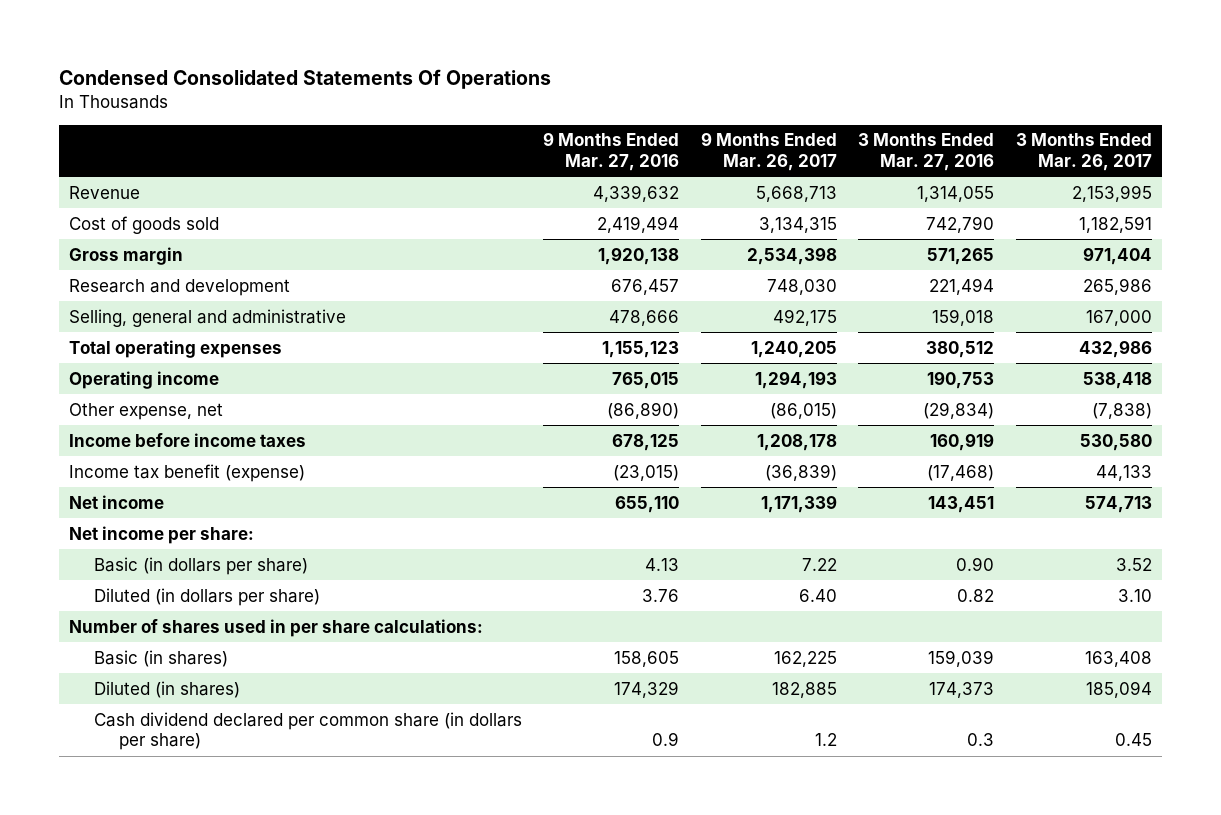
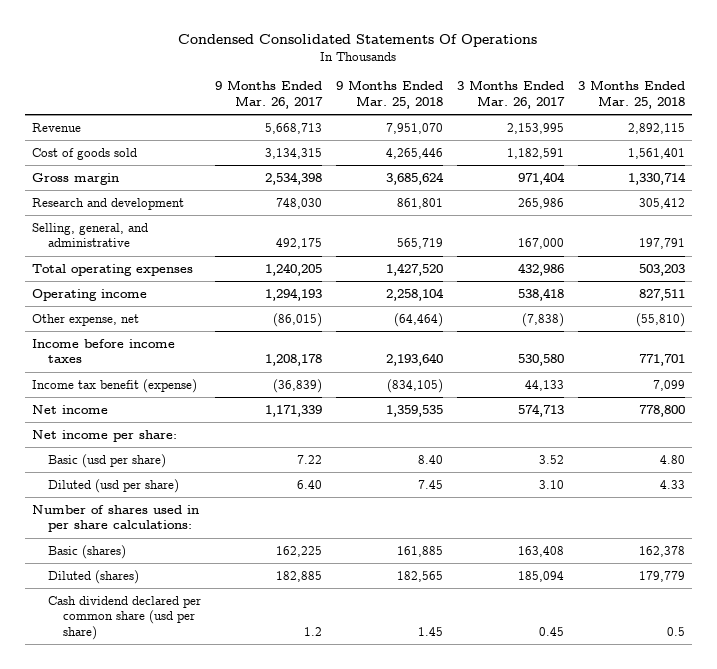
- | 9 Months Ended Mar. 27, 2016 | 9 Months Ended Mar. 26, 2017 | 3 Months Ended Mar. 27, 2016 | 3 Months Ended Mar. 26, 2017
+ | 9 Months Ended Mar. 26, 2017 | 9 Months Ended Mar. 25, 2018 | 3 Months Ended Mar. 26, 2017 | 3 Months Ended Mar. 25, 2018
- Selling, general and administrative | 478,666 | 492,175 | 159,018 | 167,000
+ Selling, general, and administrative | 492,175 | 565,719 | 167,000 | 197,791
- Basic (in dollars per share) | 4.13 | 7.22 | 0.90 | 3.52
- Diluted (in dollars per share) | 3.76 | 6.40 | 0.82 | 3.10
+ Basic (usd per share) | 7.22 | 8.40 | 3.52 | 4.80
+ Diluted (usd per share) | 6.40 | 7.45 | 3.10 | 4.33
- Basic (in shares) | 158,605 | 162,225 | 159,039 | 163,408
- Diluted (in shares) | 174,329 | 182,885 | 174,373 | 185,094
- Cash dividend declared per common share (in dollars per share) | 0.9 | 1.2 | 0.3 | 0.45
+ Basic (shares) | 162,225 | 161,885 | 163,408 | 162,378
+ Diluted (shares) | 182,885 | 182,565 | 185,094 | 179,779
+ Cash dividend declared per common share (usd per share) | 1.2 | 1.45 | 0.45 | 0.5

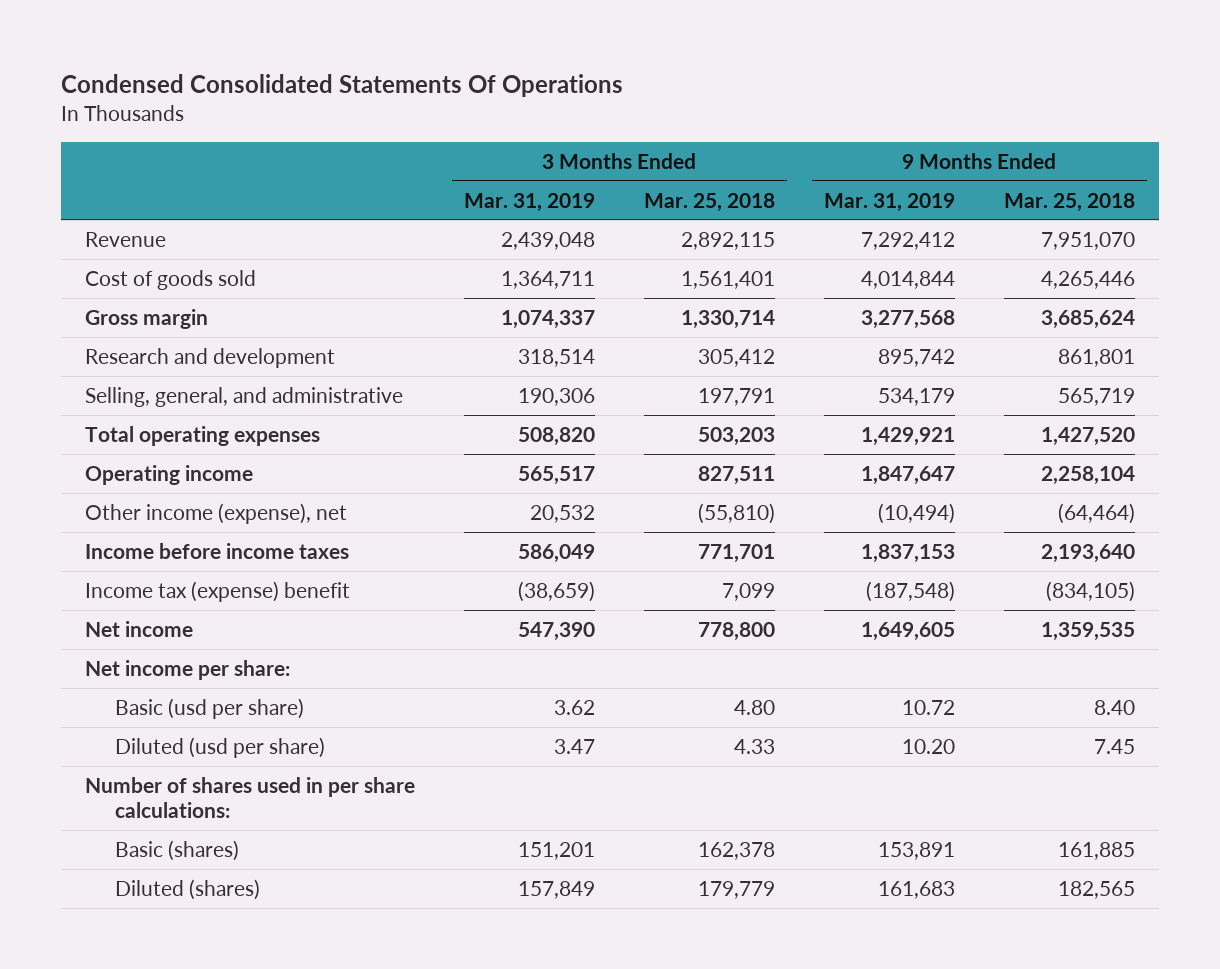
- | 9 Months Ended Mar. 26, 2017 | 9 Months Ended Mar. 25, 2018 | 3 Months Ended Mar. 26, 2017 | 3 Months Ended Mar. 25, 2018
+ | 3 Months Ended Mar. 31, 2019 | 3 Months Ended Mar. 25, 2018 | 9 Months Ended Mar. 31, 2019 | 9 Months Ended Mar. 25, 2018
- Other expense, net | (86,015) | (64,464) | (7,838) | (55,810)
+ Other income (expense), net | 20,532 | (55,810) | (10,494) | (64,464)
- Income tax benefit (expense) | (36,839) | (834,105) | 44,133 | 7,099
+ Income tax (expense) benefit | (38,659) | 7,099 | (187,548) | (834,105)
- Cash dividend declared per common share (usd per share) | 1.2 | 1.45 | 0.45 | 0.5

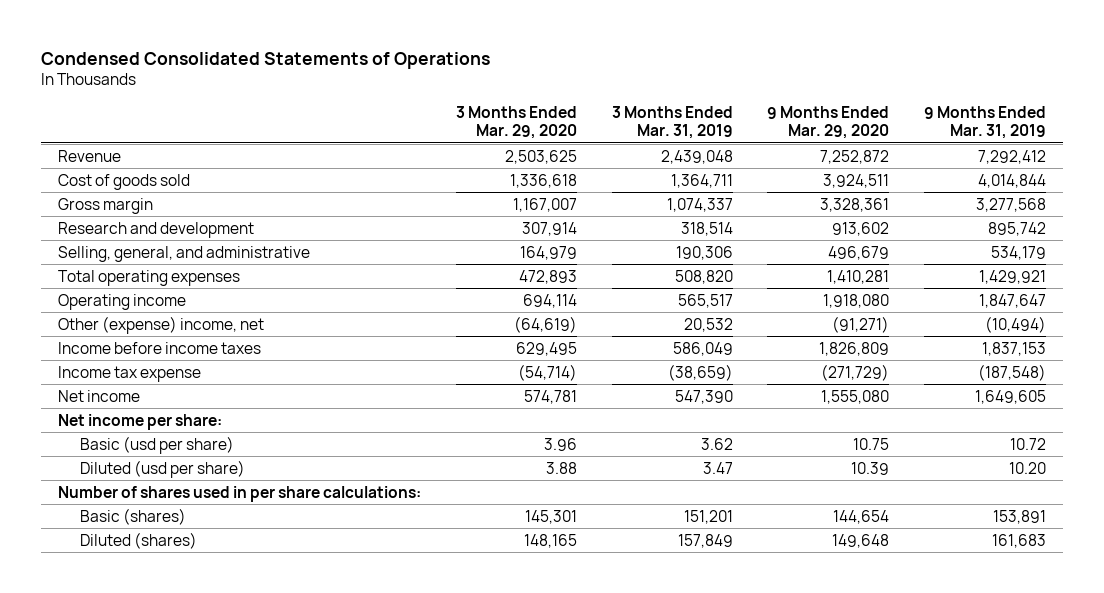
- Condensed Consolidated Statements Of Operations
+ Condensed Consolidated Statements of Operations
- | 3 Months Ended Mar. 31, 2019 | 3 Months Ended Mar. 25, 2018 | 9 Months Ended Mar. 31, 2019 | 9 Months Ended Mar. 25, 2018
+ | 3 Months Ended Mar. 29, 2020 | 3 Months Ended Mar. 31, 2019 | 9 Months Ended Mar. 29, 2020 | 9 Months Ended Mar. 31, 2019
- Other income (expense), net | 20,532 | (55,810) | (10,494) | (64,464)
+ Other (expense) income, net | (64,619) | 20,532 | (91,271) | (10,494)
- Income tax (expense) benefit | (38,659) | 7,099 | (187,548) | (834,105)
+ Income tax expense | (54,714) | (38,659) | (271,729) | (187,548)

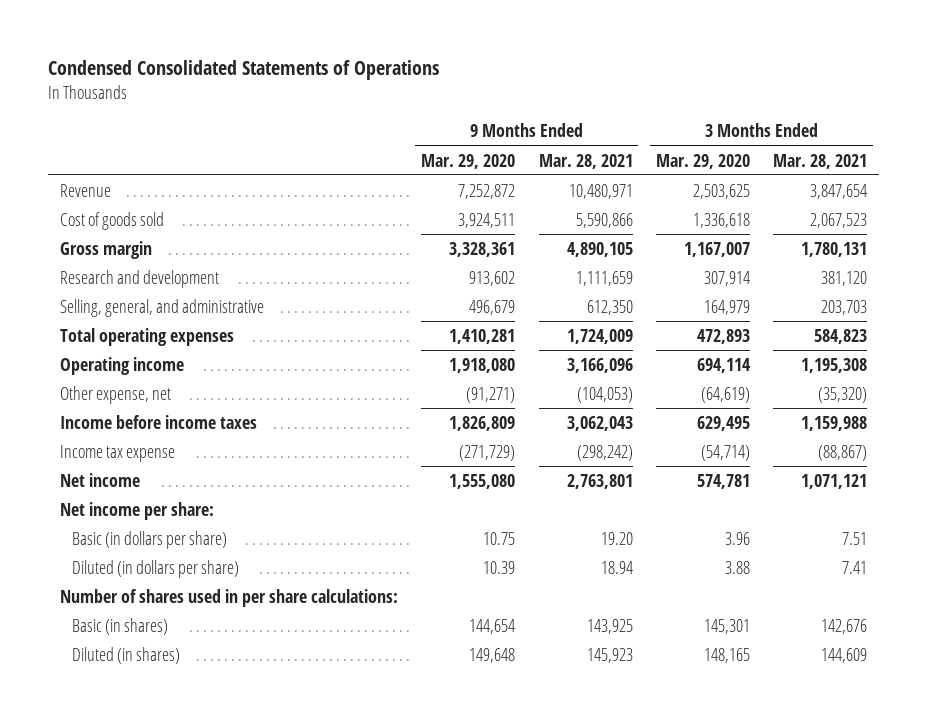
- | 3 Months Ended Mar. 29, 2020 | 3 Months Ended Mar. 31, 2019 | 9 Months Ended Mar. 29, 2020 | 9 Months Ended Mar. 31, 2019
+ | 9 Months Ended Mar. 29, 2020 | 9 Months Ended Mar. 28, 2021 | 3 Months Ended Mar. 29, 2020 | 3 Months Ended Mar. 28, 2021
- Other (expense) income, net | (64,619) | 20,532 | (91,271) | (10,494)
+ Other expense, net | (91,271) | (104,053) | (64,619) | (35,320)
- Basic (usd per share) | 3.96 | 3.62 | 10.75 | 10.72
- Diluted (usd per share) | 3.88 | 3.47 | 10.39 | 10.20
+ Basic (in dollars per share) | 10.75 | 19.20 | 3.96 | 7.51
+ Diluted (in dollars per share) | 10.39 | 18.94 | 3.88 | 7.41
- Basic (shares) | 145,301 | 151,201 | 144,654 | 153,891
- Diluted (shares) | 148,165 | 157,849 | 149,648 | 161,683
+ Basic (in shares) | 144,654 | 143,925 | 145,301 | 142,676
+ Diluted (in shares) | 149,648 | 145,923 | 148,165 | 144,609

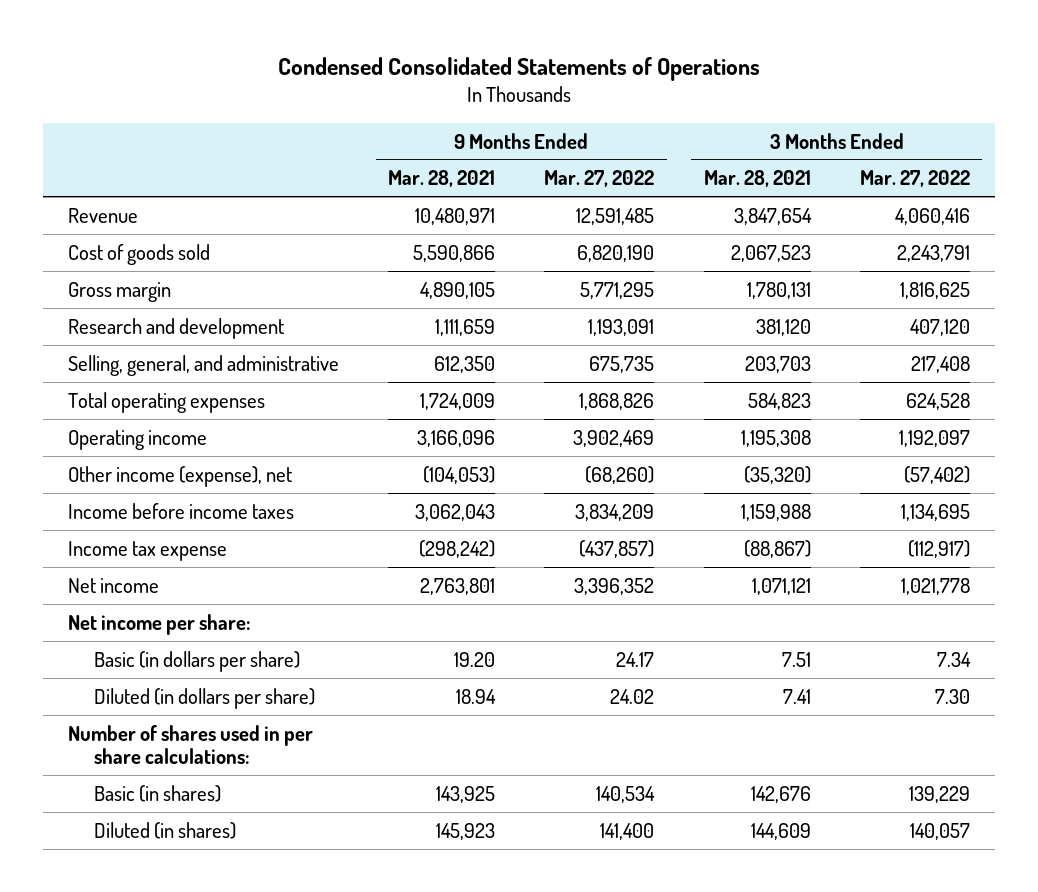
- | 9 Months Ended Mar. 29, 2020 | 9 Months Ended Mar. 28, 2021 | 3 Months Ended Mar. 29, 2020 | 3 Months Ended Mar. 28, 2021
+ | 9 Months Ended Mar. 28, 2021 | 9 Months Ended Mar. 27, 2022 | 3 Months Ended Mar. 28, 2021 | 3 Months Ended Mar. 27, 2022
- Other expense, net | (91,271) | (104,053) | (64,619) | (35,320)
+ Other income (expense), net | (104,053) | (68,260) | (35,320) | (57,402)

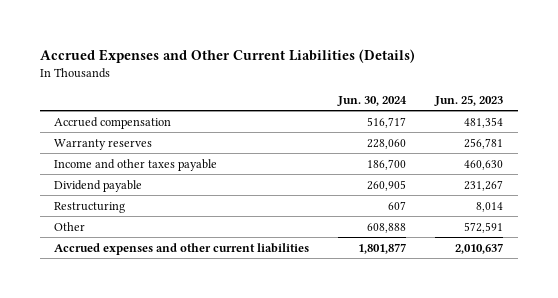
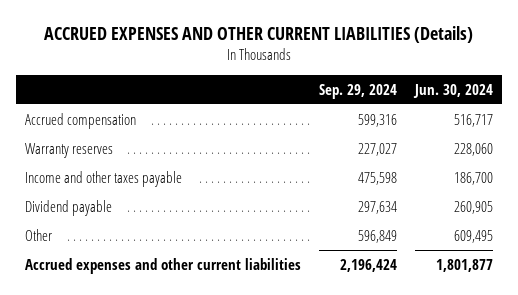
- Accrued Expenses and Other Current Liabilities (Details)
+ ACCRUED EXPENSES AND OTHER CURRENT LIABILITIES (Details)
- | Jun. 30, 2024 | Jun. 25, 2023
+ | Sep. 29, 2024 | Jun. 30, 2024
- Restructuring | 607 | 8,014
- Other | 608,888 | 572,591
+ Other | 596,849 | 609,495

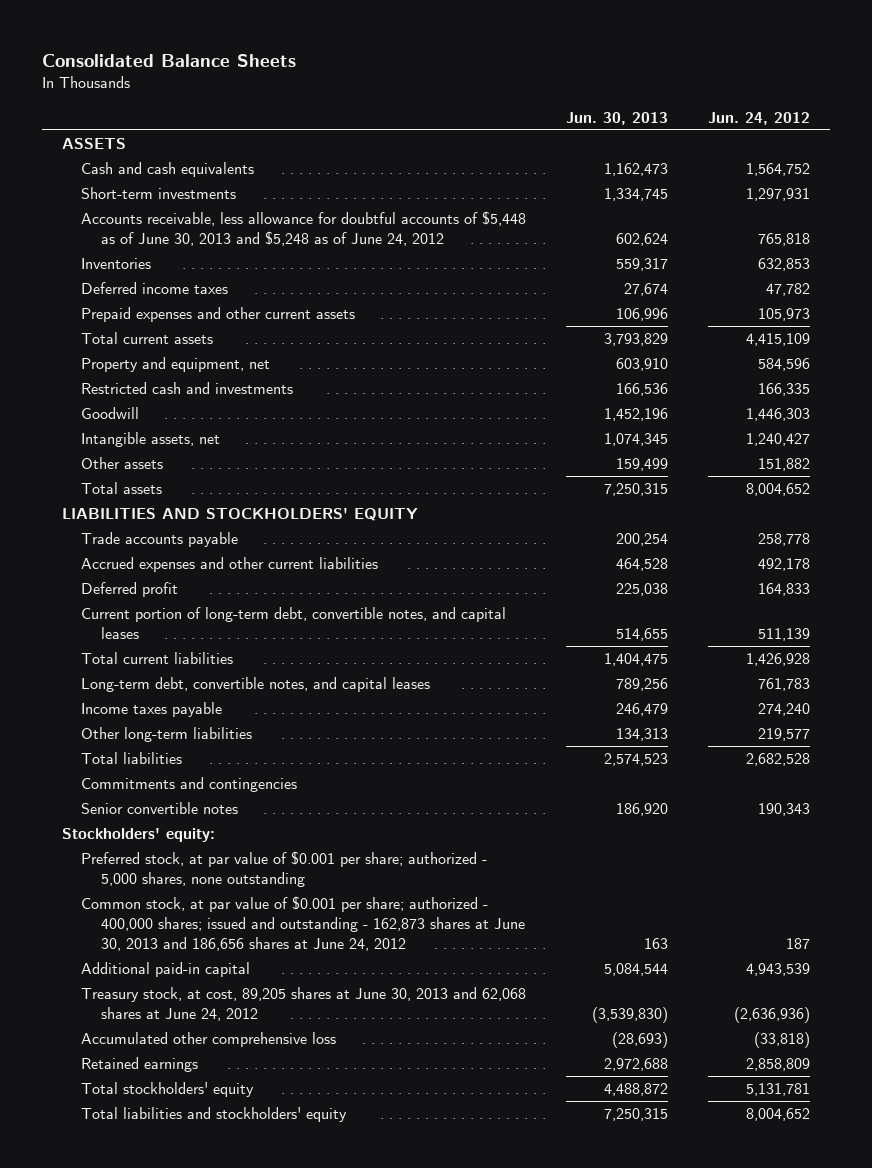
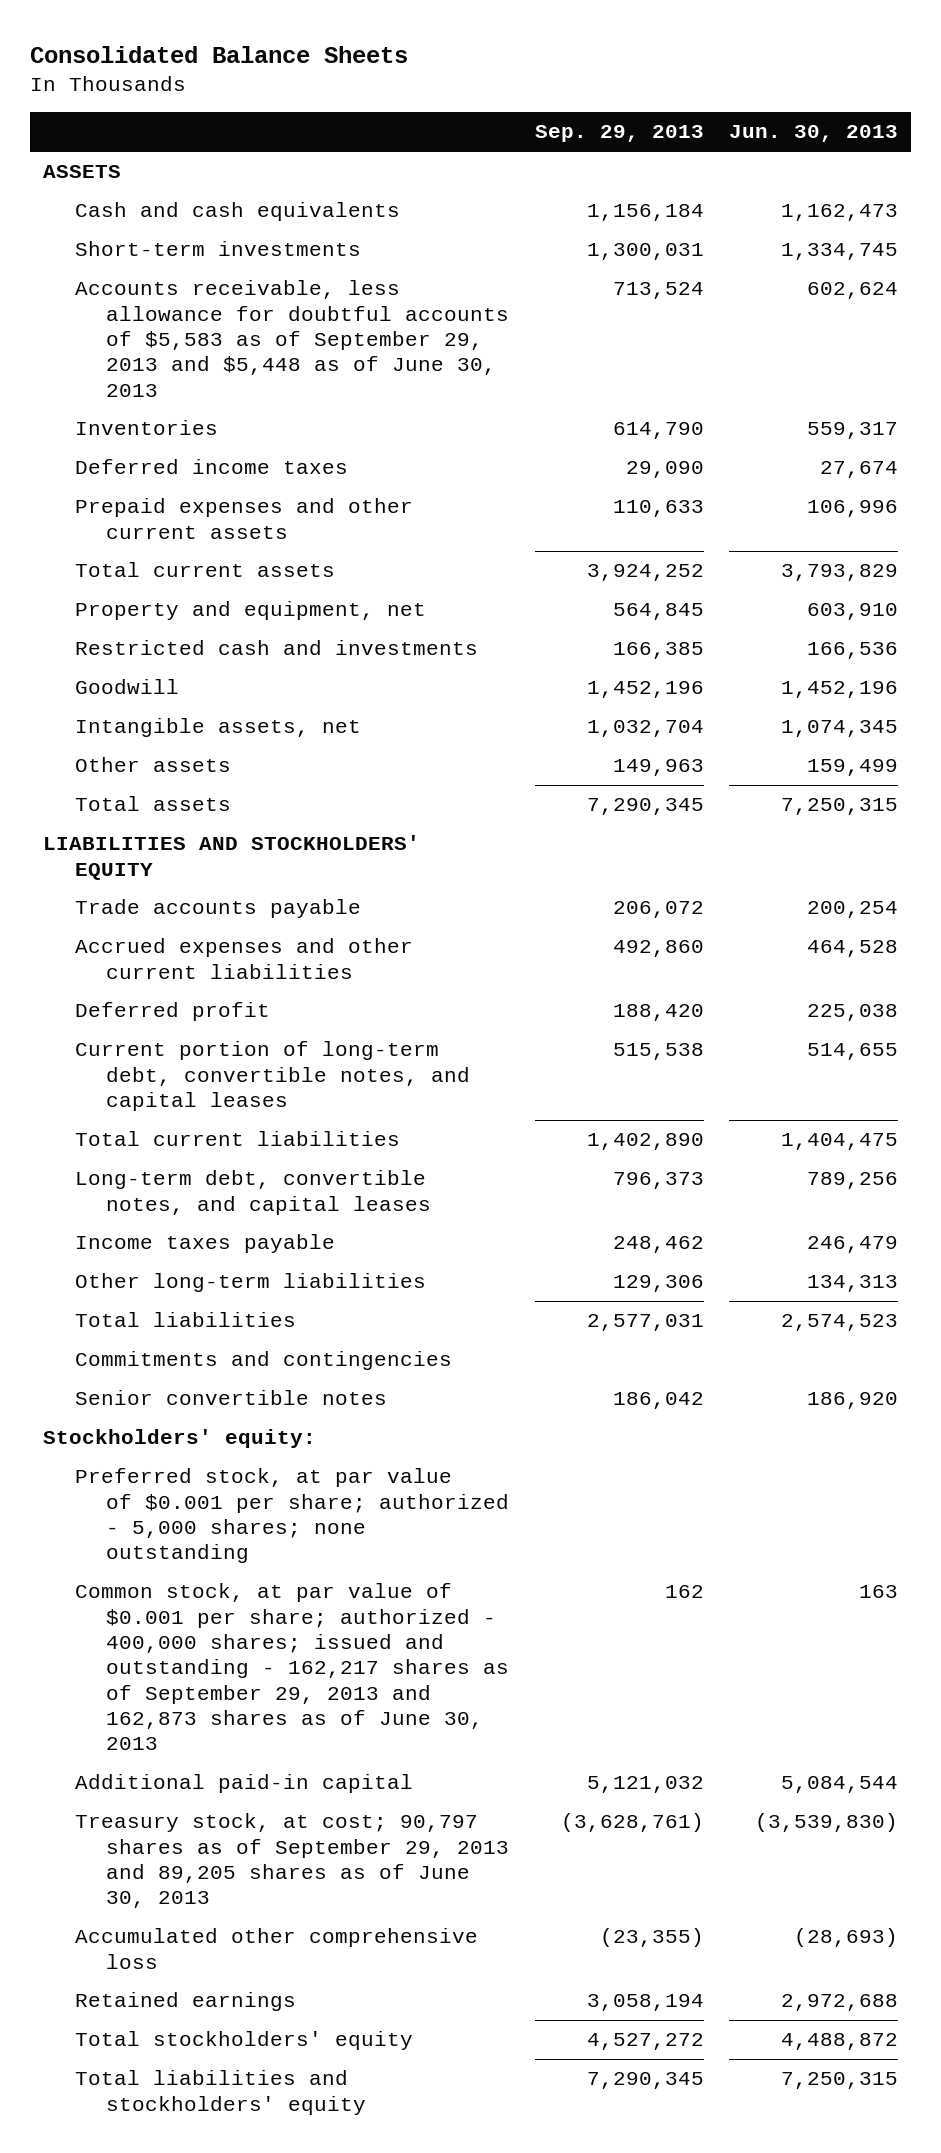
- | Jun. 30, 2013 | Jun. 24, 2012
+ | Sep. 29, 2013 | Jun. 30, 2013
- Accounts receivable, less allowance for doubtful accounts of $5,448 as of June 30, 2013 and $5,248 as of June 24, 2012 | 602,624 | 765,818
+ Accounts receivable, less allowance for doubtful accounts of $5,583 as of September 29, 2013 and $5,448 as of June 30, 2013 | 713,524 | 602,624
- Preferred stock, at par value of $0.001 per share; authorized - 5,000 shares, none outstanding
- Common stock, at par value of $0.001 per share; authorized - 400,000 shares; issued and outstanding - 162,873 shares at June 30, 2013 and 186,656 shares at June 24, 2012 | 163 | 187
+ Preferred stock, at par value of $0.001 per share; authorized - 5,000 shares; none outstanding
+ Common stock, at par value of $0.001 per share; authorized - 400,000 shares; issued and outstanding - 162,217 shares as of September 29, 2013 and 162,873 shares as of June 30, 2013 | 162 | 163
- Treasury stock, at cost, 89,205 shares at June 30, 2013 and 62,068 shares at June 24, 2012 | (3,539,830) | (2,636,936)
+ Treasury stock, at cost; 90,797 shares as of September 29, 2013 and 89,205 shares as of June 30, 2013 | (3,628,761) | (3,539,830)

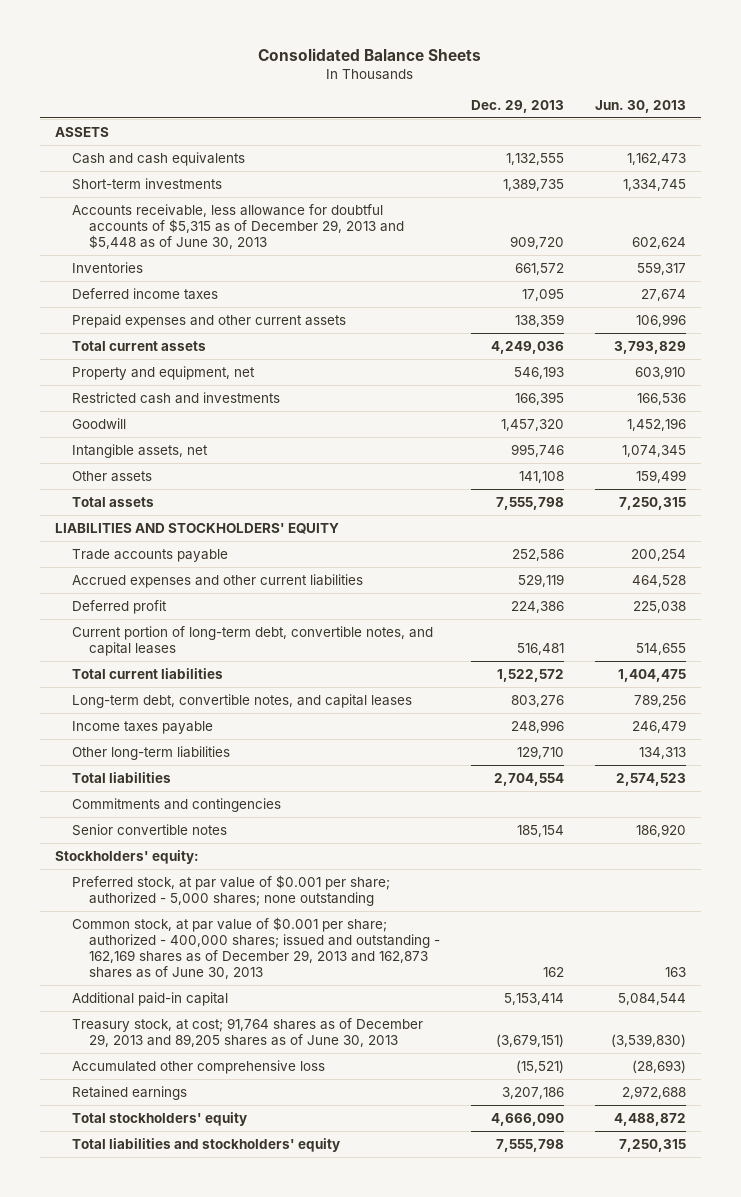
- | Sep. 29, 2013 | Jun. 30, 2013
+ | Dec. 29, 2013 | Jun. 30, 2013
- Accounts receivable, less allowance for doubtful accounts of $5,583 as of September 29, 2013 and $5,448 as of June 30, 2013 | 713,524 | 602,624
+ Accounts receivable, less allowance for doubtful accounts of $5,315 as of December 29, 2013 and $5,448 as of June 30, 2013 | 909,720 | 602,624
- Common stock, at par value of $0.001 per share; authorized - 400,000 shares; issued and outstanding - 162,217 shares as of September 29, 2013 and 162,873 shares as of June 30, 2013 | 162 | 163
+ Common stock, at par value of $0.001 per share; authorized - 400,000 shares; issued and outstanding - 162,169 shares as of December 29, 2013 and 162,873 shares as of June 30, 2013 | 162 | 163
- Treasury stock, at cost; 90,797 shares as of September 29, 2013 and 89,205 shares as of June 30, 2013 | (3,628,761) | (3,539,830)
+ Treasury stock, at cost; 91,764 shares as of December 29, 2013 and 89,205 shares as of June 30, 2013 | (3,679,151) | (3,539,830)

